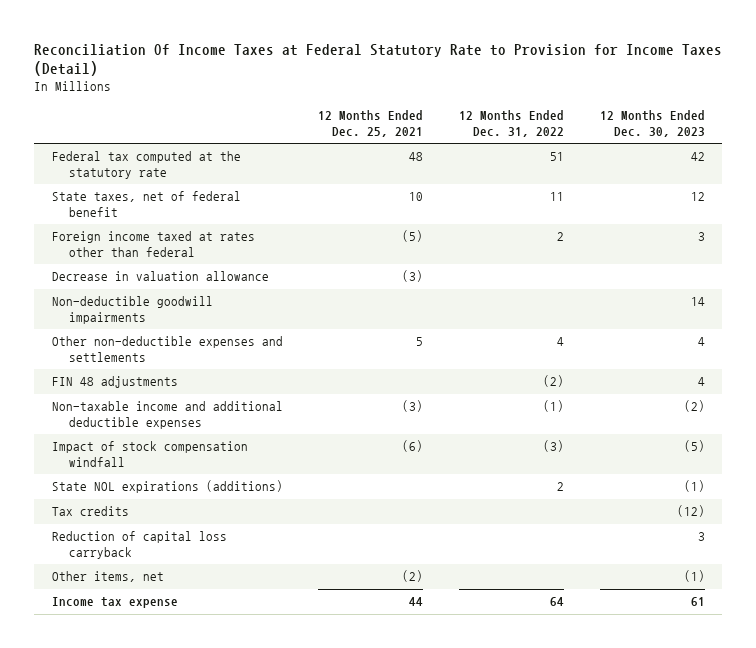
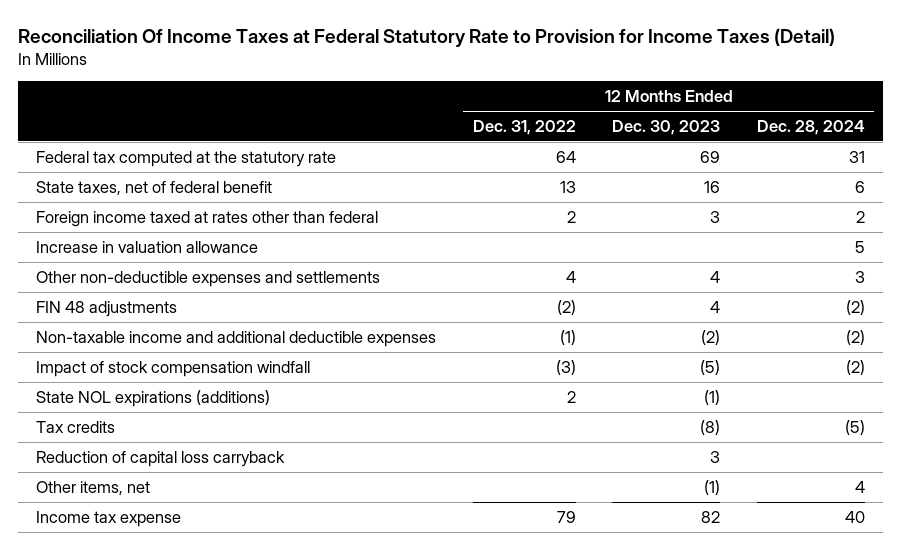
- | 12 Months Ended Dec. 25, 2021 | 12 Months Ended Dec. 31, 2022 | 12 Months Ended Dec. 30, 2023
+ | 12 Months Ended Dec. 31, 2022 | 12 Months Ended Dec. 30, 2023 | 12 Months Ended Dec. 28, 2024
- Federal tax computed at the statutory rate | 48 | 51 | 42
- State taxes, net of federal benefit | 10 | 11 | 12
+ Federal tax computed at the statutory rate | 64 | 69 | 31
+ State taxes, net of federal benefit | 13 | 16 | 6
- Decrease in valuation allowance | (3) | |
- Non-deductible goodwill impairments | | | 14
+ Increase in valuation allowance | | | 5
- Tax credits | | | (12)
+ Tax credits | | (8) | (5)
- Income tax expense | 44 | 64 | 61
+ Income tax expense | 79 | 82 | 40

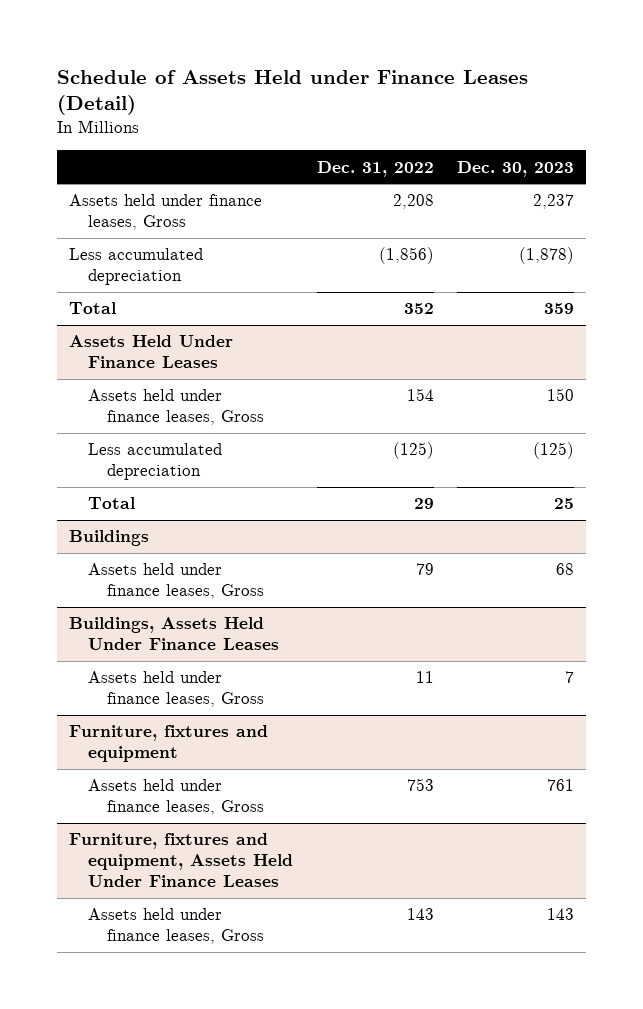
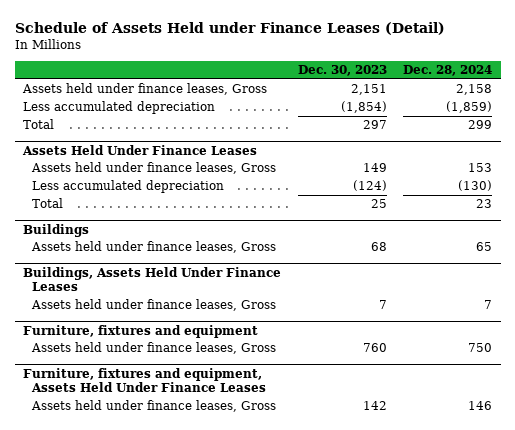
- | Dec. 31, 2022 | Dec. 30, 2023
+ | Dec. 30, 2023 | Dec. 28, 2024
- Assets held under finance leases, Gross | 2,208 | 2,237
- Less accumulated depreciation | (1,856) | (1,878)
- Total | 352 | 359
+ Assets held under finance leases, Gross | 2,151 | 2,158
+ Less accumulated depreciation | (1,854) | (1,859)
+ Total | 297 | 299
@ Assets Held Under Finance Leases
- Assets held under finance leases, Gross | 154 | 150
- Less accumulated depreciation | (125) | (125)
+ Assets held under finance leases, Gross | 149 | 153
+ Less accumulated depreciation | (124) | (130)
@ Furniture, fixtures and equipment
- Assets held under finance leases, Gross | 753 | 761
+ Assets held under finance leases, Gross | 760 | 750
@ Furniture, fixtures and equipment, Assets Held Under Finance Leases
- Assets held under finance leases, Gross | 143 | 143
+ Assets held under finance leases, Gross | 142 | 146

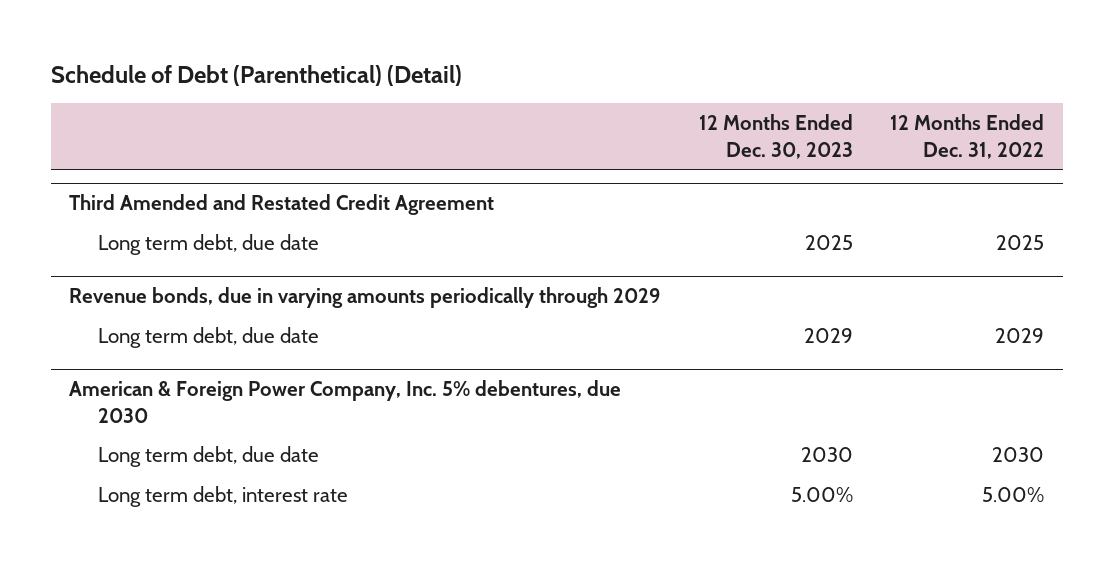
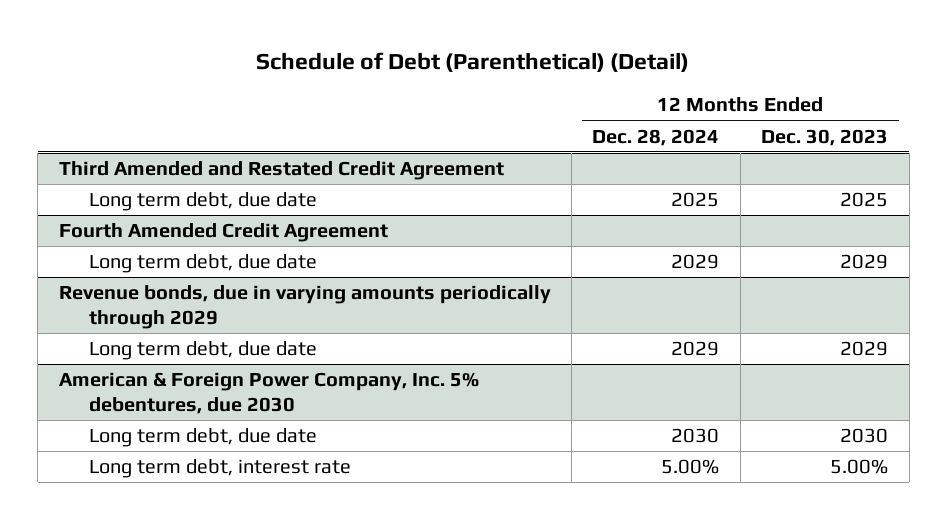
- | 12 Months Ended Dec. 30, 2023 | 12 Months Ended Dec. 31, 2022
+ | 12 Months Ended Dec. 28, 2024 | 12 Months Ended Dec. 30, 2023
+ Fourth Amended Credit Agreement
+ Long term debt, due date | 2029 | 2029

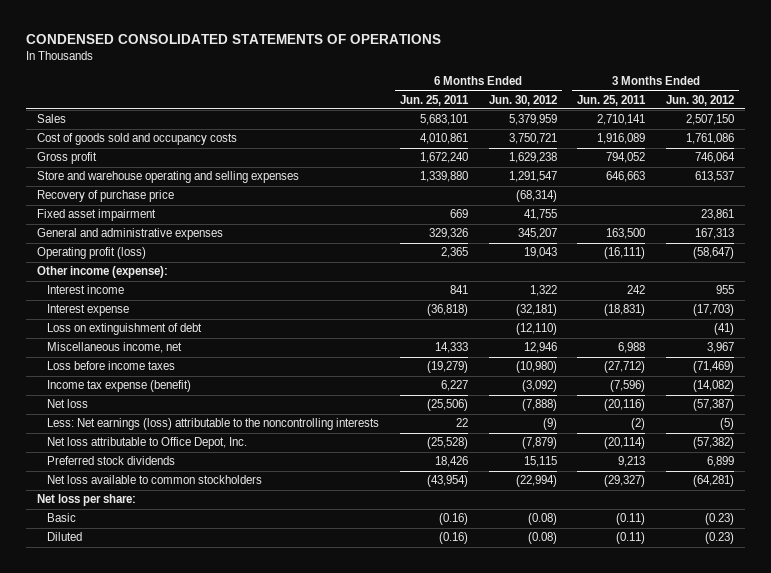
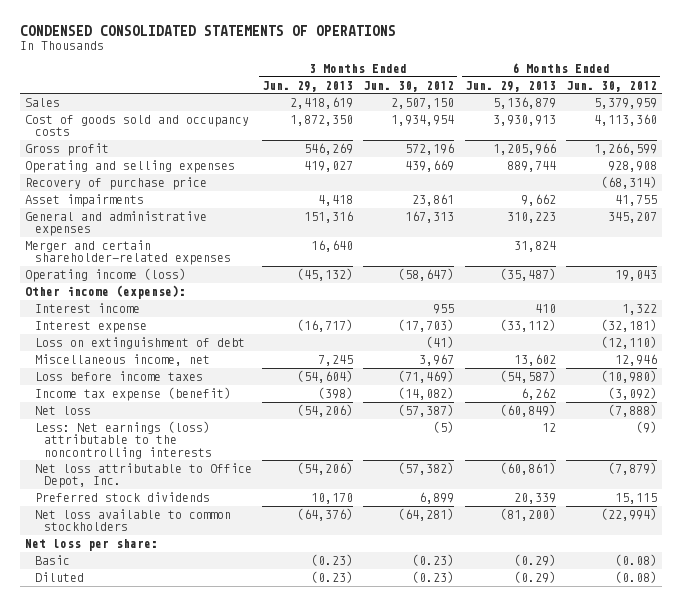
- | 6 Months Ended Jun. 25, 2011 | 6 Months Ended Jun. 30, 2012 | 3 Months Ended Jun. 25, 2011 | 3 Months Ended Jun. 30, 2012
+ | 3 Months Ended Jun. 29, 2013 | 3 Months Ended Jun. 30, 2012 | 6 Months Ended Jun. 29, 2013 | 6 Months Ended Jun. 30, 2012
- Cost of goods sold and occupancy costs | 4,010,861 | 3,750,721 | 1,916,089 | 1,761,086
- Gross profit | 1,672,240 | 1,629,238 | 794,052 | 746,064
- Store and warehouse operating and selling expenses | 1,339,880 | 1,291,547 | 646,663 | 613,537
+ Cost of goods sold and occupancy costs | 1,872,350 | 1,934,954 | 3,930,913 | 4,113,360
+ Gross profit | 546,269 | 572,196 | 1,205,966 | 1,266,599
+ Operating and selling expenses | 419,027 | 439,669 | 889,744 | 928,908
- Fixed asset impairment | 669 | 41,755 | | 23,861
+ Asset impairments | 4,418 | 23,861 | 9,662 | 41,755
- Operating profit (loss) | 2,365 | 19,043 | (16,111) | (58,647)
+ Merger and certain shareholder-related expenses | 16,640 | | 31,824 |
+ Operating income (loss) | (45,132) | (58,647) | (35,487) | 19,043

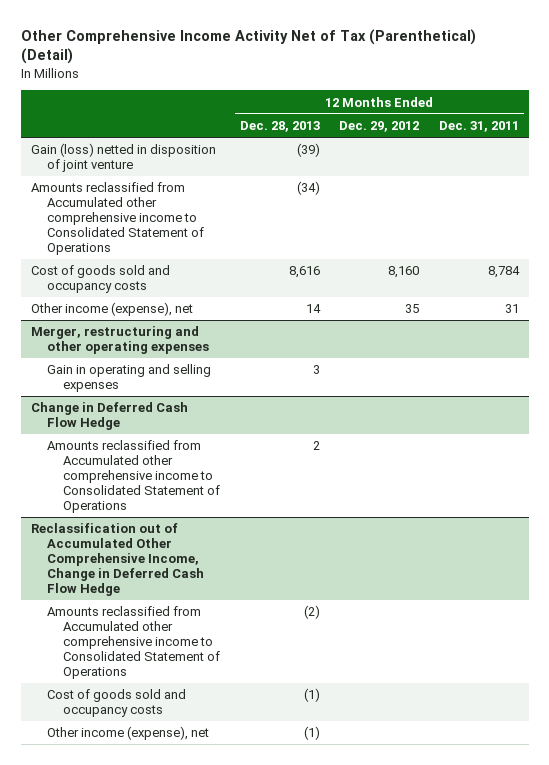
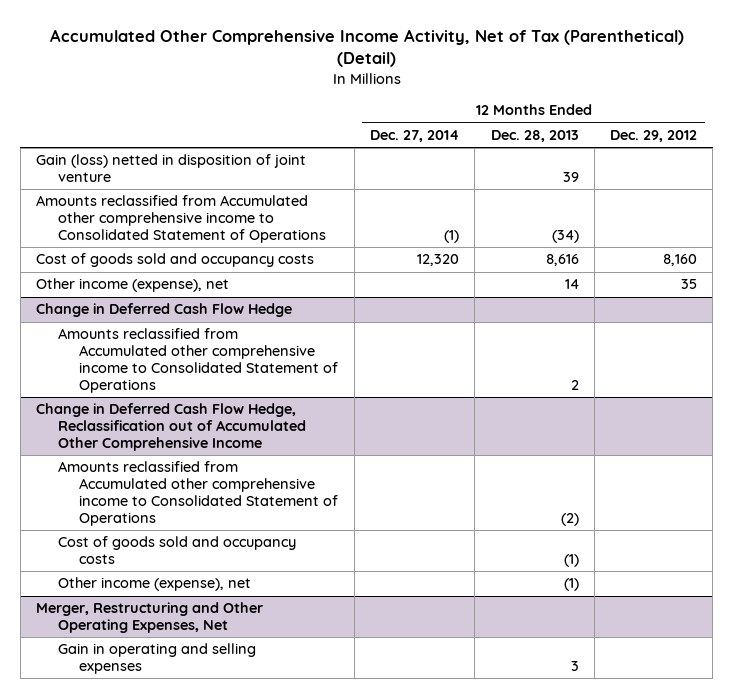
- Other Comprehensive Income Activity Net of Tax (Parenthetical) (Detail)
+ Accumulated Other Comprehensive Income Activity, Net of Tax (Parenthetical) (Detail)
- | 12 Months Ended Dec. 28, 2013 | 12 Months Ended Dec. 29, 2012 | 12 Months Ended Dec. 31, 2011
+ | 12 Months Ended Dec. 27, 2014 | 12 Months Ended Dec. 28, 2013 | 12 Months Ended Dec. 29, 2012
- Gain (loss) netted in disposition of joint venture | (39) | |
+ Gain (loss) netted in disposition of joint venture | | 39 |
- Merger, restructuring and other operating expenses
- Gain in operating and selling expenses | 3 | |
- Reclassification out of Accumulated Other Comprehensive Income, Change in Deferred Cash Flow Hedge
+ Change in Deferred Cash Flow Hedge, Reclassification out of Accumulated Other Comprehensive Income
+ Merger, Restructuring and Other Operating Expenses, Net
+ Gain in operating and selling expenses | | 3 |

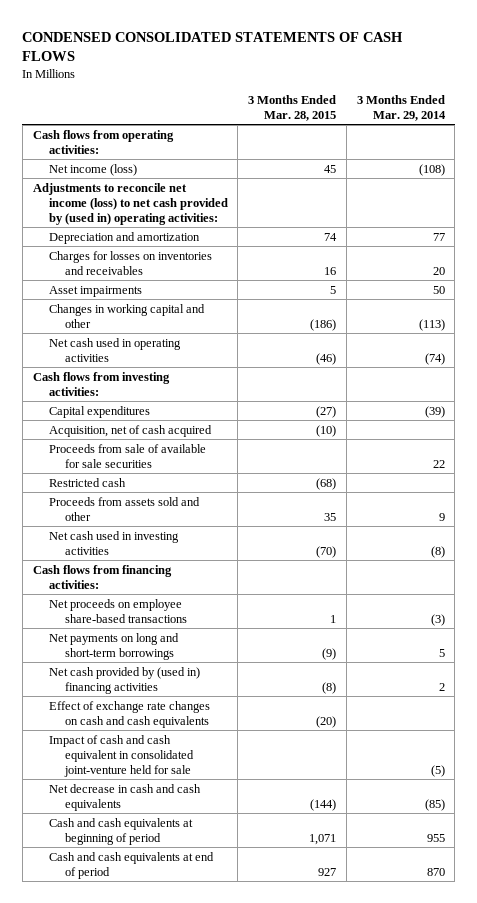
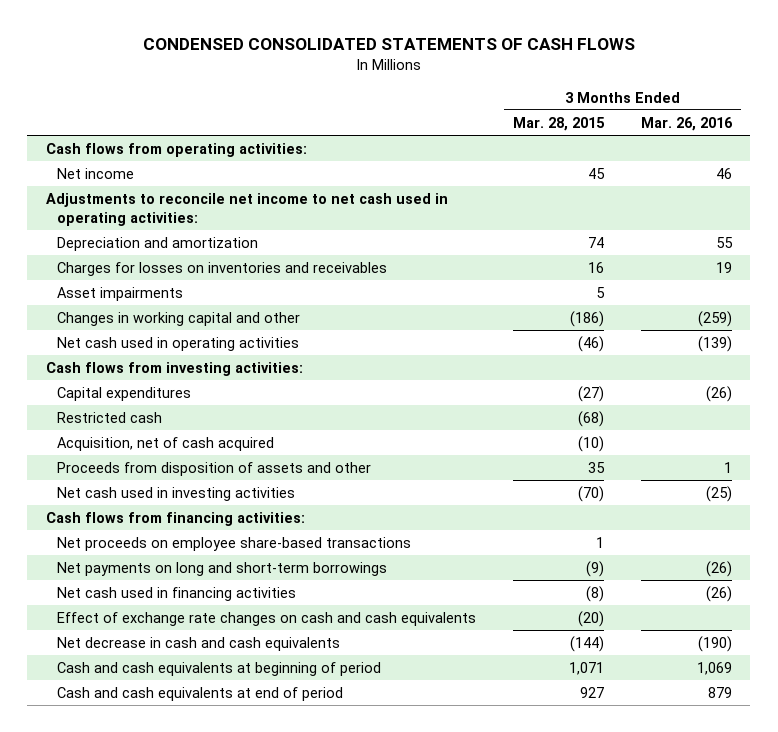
- | 3 Months Ended Mar. 28, 2015 | 3 Months Ended Mar. 29, 2014
+ | 3 Months Ended Mar. 28, 2015 | 3 Months Ended Mar. 26, 2016
- Net income (loss) | 45 | (108)
- Adjustments to reconcile net income (loss) to net cash provided by (used in) operating activities:
+ Net income | 45 | 46
+ Adjustments to reconcile net income to net cash used in operating activities:
- Proceeds from sale of available for sale securities | | 22
- Proceeds from assets sold and other | 35 | 9
moved down: Acquisition, net of cash acquired | (10) |
+ Proceeds from disposition of assets and other | 35 | 1
- Net cash provided by (used in) financing activities | (8) | 2
+ Net cash used in financing activities | (8) | (26)
- Impact of cash and cash equivalent in consolidated joint-venture held for sale | | (5)

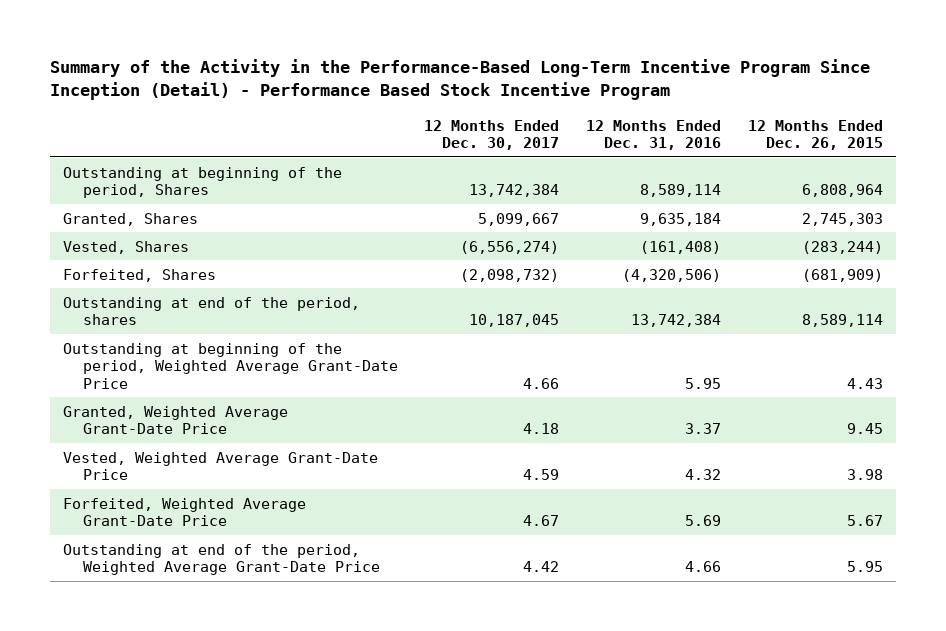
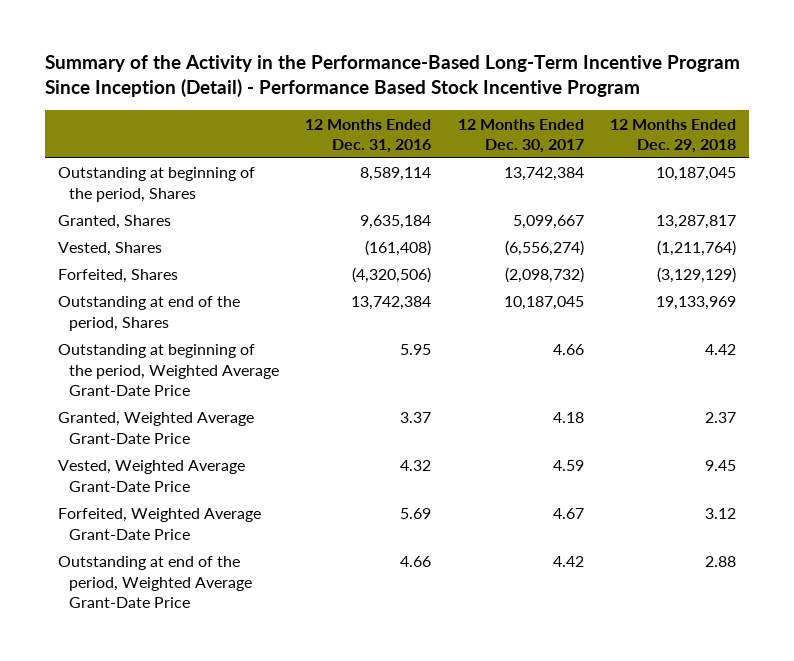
- | 12 Months Ended Dec. 30, 2017 | 12 Months Ended Dec. 31, 2016 | 12 Months Ended Dec. 26, 2015
+ | 12 Months Ended Dec. 31, 2016 | 12 Months Ended Dec. 30, 2017 | 12 Months Ended Dec. 29, 2018
- Outstanding at end of the period, shares | 10,187,045 | 13,742,384 | 8,589,114
+ Outstanding at end of the period, Shares | 13,742,384 | 10,187,045 | 19,133,969

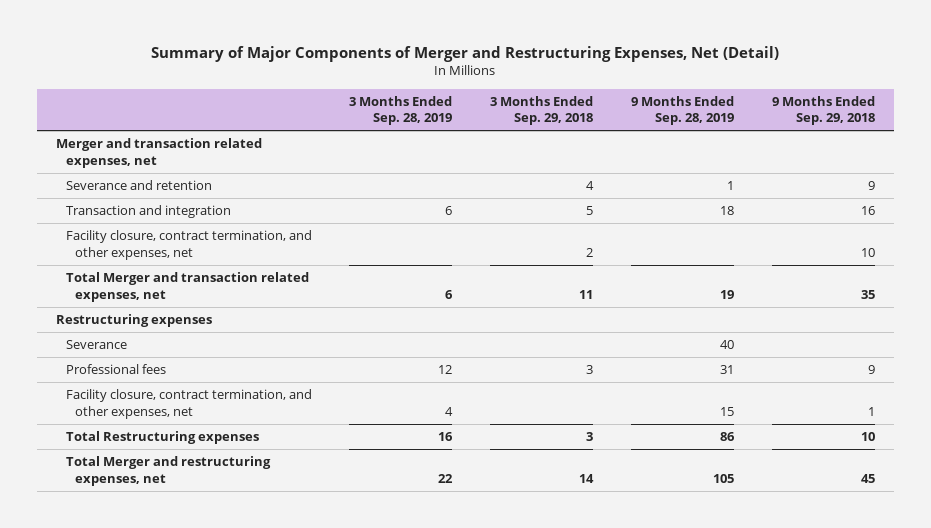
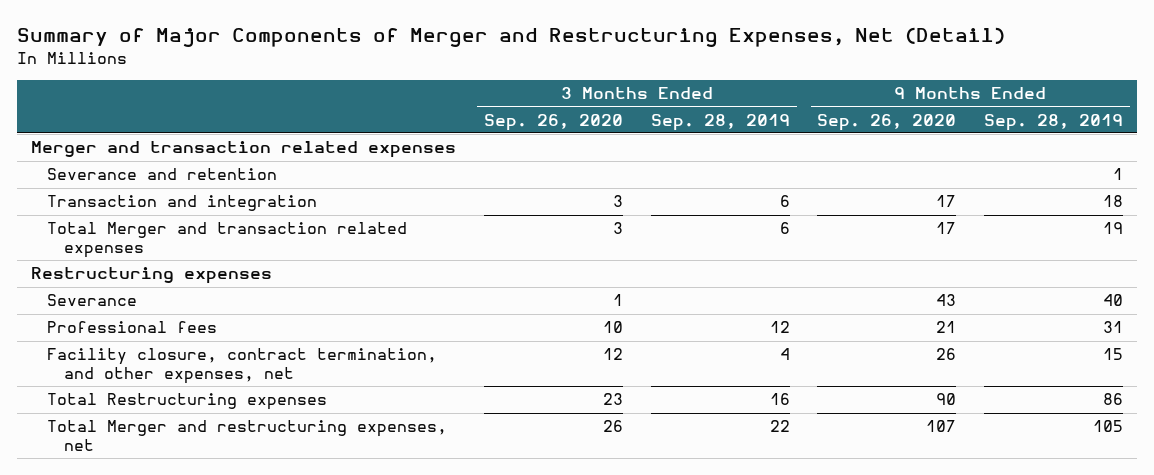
- | 3 Months Ended Sep. 28, 2019 | 3 Months Ended Sep. 29, 2018 | 9 Months Ended Sep. 28, 2019 | 9 Months Ended Sep. 29, 2018
+ | 3 Months Ended Sep. 26, 2020 | 3 Months Ended Sep. 28, 2019 | 9 Months Ended Sep. 26, 2020 | 9 Months Ended Sep. 28, 2019
- Merger and transaction related expenses, net
+ Merger and transaction related expenses
- Facility closure, contract termination, and other expenses, net | | 2 | | 10
- Total Merger and transaction related expenses, net | 6 | 11 | 19 | 35
+ Total Merger and transaction related expenses | 3 | 6 | 17 | 19

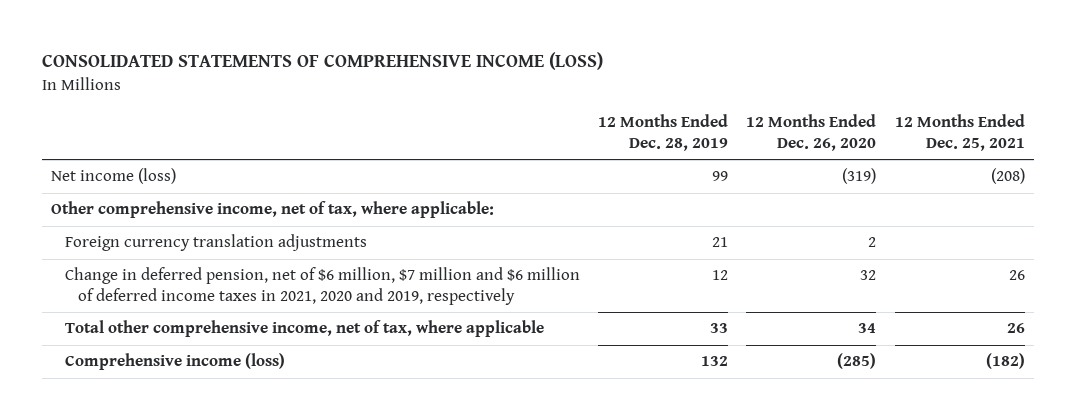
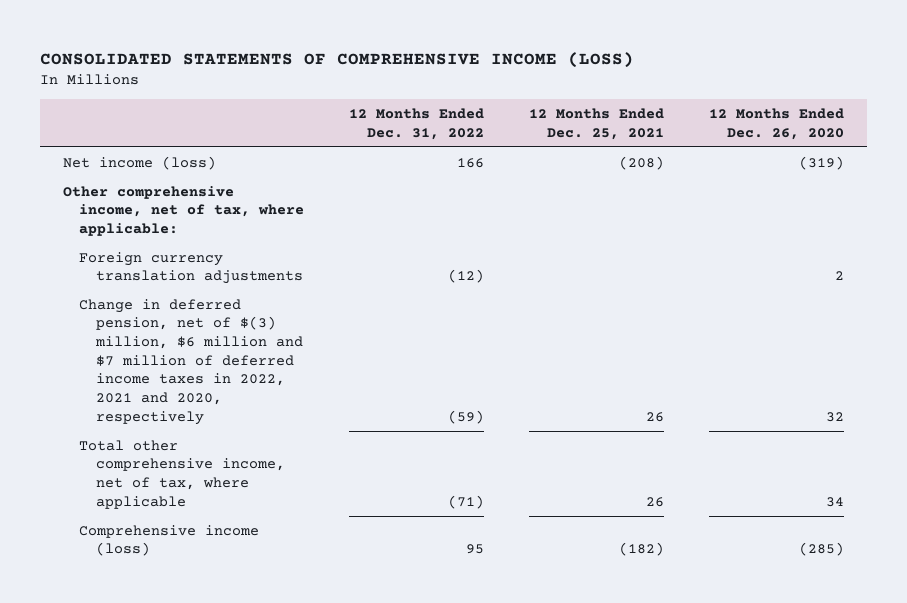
- | 12 Months Ended Dec. 28, 2019 | 12 Months Ended Dec. 26, 2020 | 12 Months Ended Dec. 25, 2021
+ | 12 Months Ended Dec. 31, 2022 | 12 Months Ended Dec. 25, 2021 | 12 Months Ended Dec. 26, 2020
- Change in deferred pension, net of $6 million, $7 million and $6 million of deferred income taxes in 2021, 2020 and 2019, respectively | 12 | 32 | 26
+ Change in deferred pension, net of $(3) million, $6 million and $7 million of deferred income taxes in 2022, 2021 and 2020, respectively | (59) | 26 | 32

